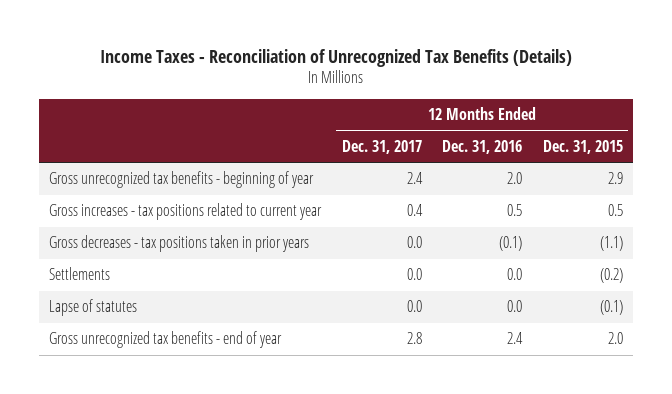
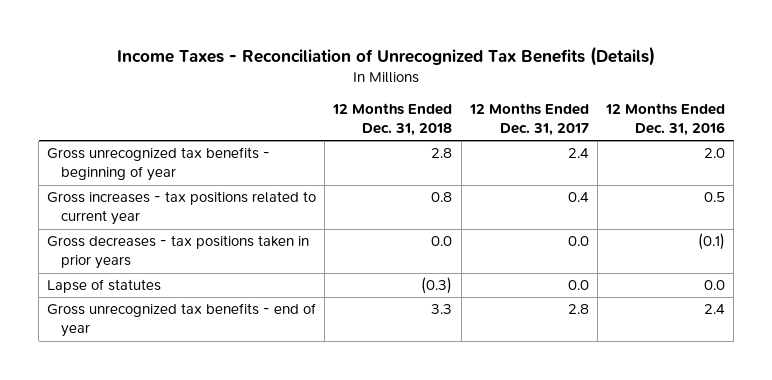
- | 12 Months Ended Dec. 31, 2017 | 12 Months Ended Dec. 31, 2016 | 12 Months Ended Dec. 31, 2015
+ | 12 Months Ended Dec. 31, 2018 | 12 Months Ended Dec. 31, 2017 | 12 Months Ended Dec. 31, 2016
- Settlements | 0.0 | 0.0 | (0.2)

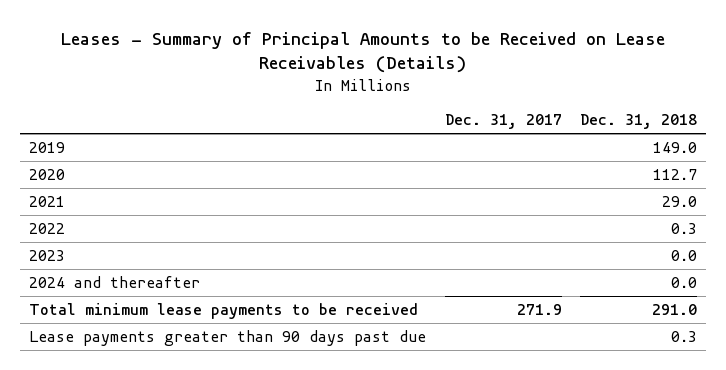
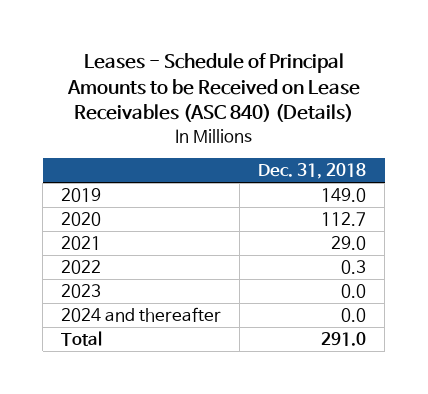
- Leases - Summary of Principal Amounts to be Received on Lease Receivables (Details)
+ Leases - Schedule of Principal Amounts to be Received on Lease Receivables (ASC 840) (Details)
- | Dec. 31, 2017 | Dec. 31, 2018
+ | Dec. 31, 2018
- Total minimum lease payments to be received | 271.9 | 291.0
- Lease payments greater than 90 days past due | | 0.3
+ Total | 291.0

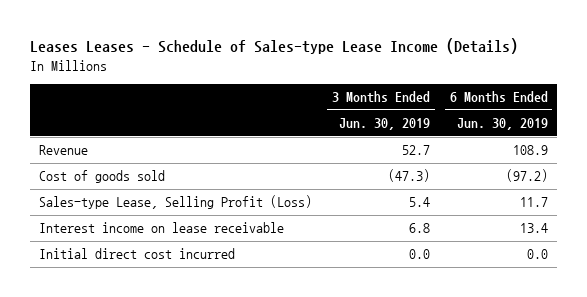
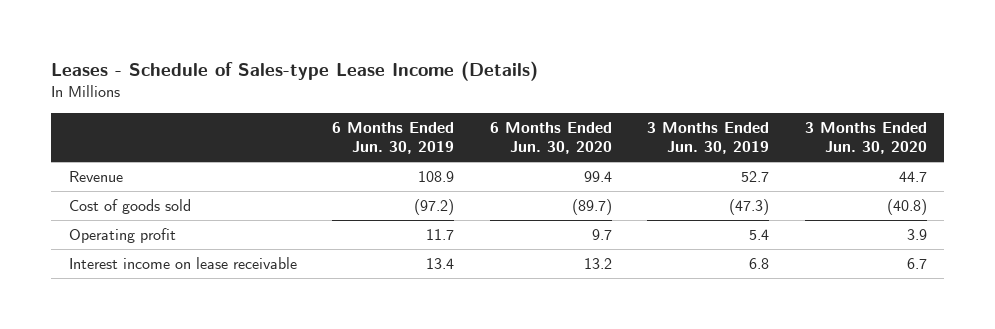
- Leases Leases - Schedule of Sales-type Lease Income (Details)
+ Leases - Schedule of Sales-type Lease Income (Details)
- | 3 Months Ended Jun. 30, 2019 | 6 Months Ended Jun. 30, 2019
+ | 6 Months Ended Jun. 30, 2019 | 6 Months Ended Jun. 30, 2020 | 3 Months Ended Jun. 30, 2019 | 3 Months Ended Jun. 30, 2020
- Sales-type Lease, Selling Profit (Loss) | 5.4 | 11.7
+ Operating profit | 11.7 | 9.7 | 5.4 | 3.9
- Initial direct cost incurred | 0.0 | 0.0

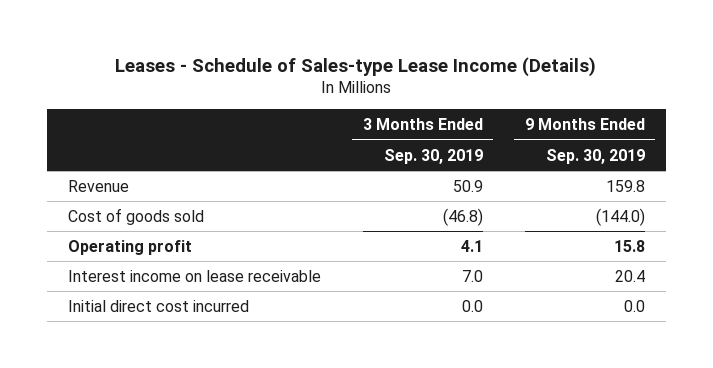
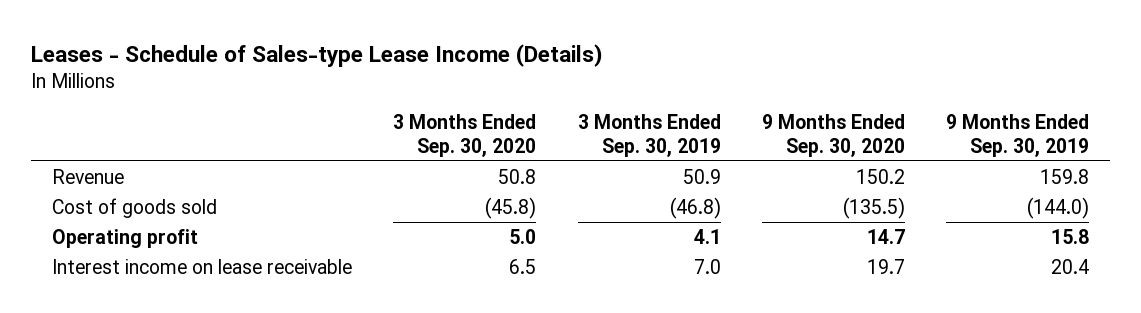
- | 3 Months Ended Sep. 30, 2019 | 9 Months Ended Sep. 30, 2019
+ | 3 Months Ended Sep. 30, 2020 | 3 Months Ended Sep. 30, 2019 | 9 Months Ended Sep. 30, 2020 | 9 Months Ended Sep. 30, 2019
- Initial direct cost incurred | 0.0 | 0.0

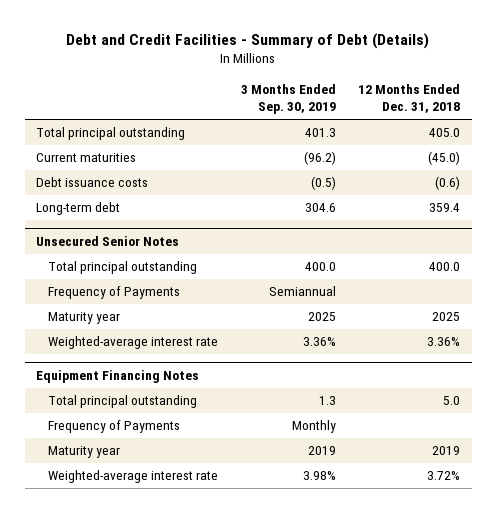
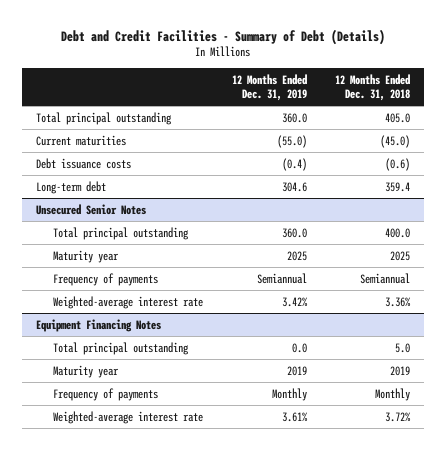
- | 3 Months Ended Sep. 30, 2019 | 12 Months Ended Dec. 31, 2018
+ | 12 Months Ended Dec. 31, 2019 | 12 Months Ended Dec. 31, 2018
@ Unsecured Senior Notes
- Frequency of Payments | Semiannual |
+ Frequency of payments | Semiannual | Semiannual
@ Equipment Financing Notes
- Frequency of Payments | Monthly |
+ Frequency of payments | Monthly | Monthly

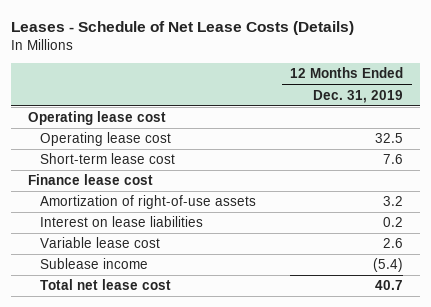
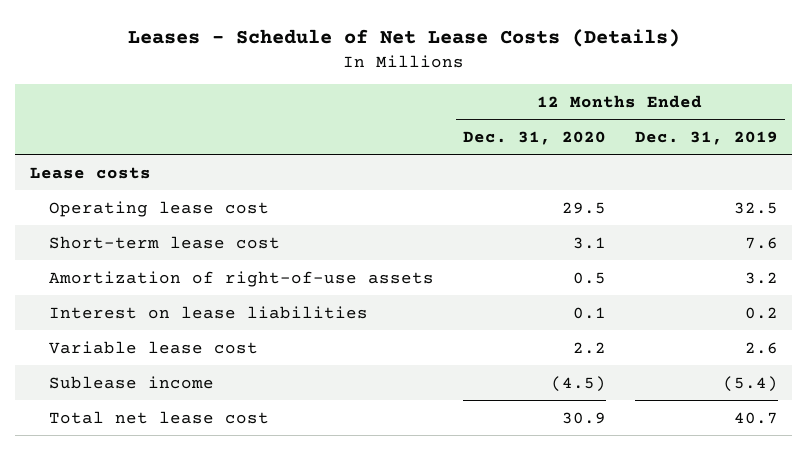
- | 12 Months Ended Dec. 31, 2019
+ | 12 Months Ended Dec. 31, 2020 | 12 Months Ended Dec. 31, 2019
- Operating lease cost
+ Lease costs
- Finance lease cost

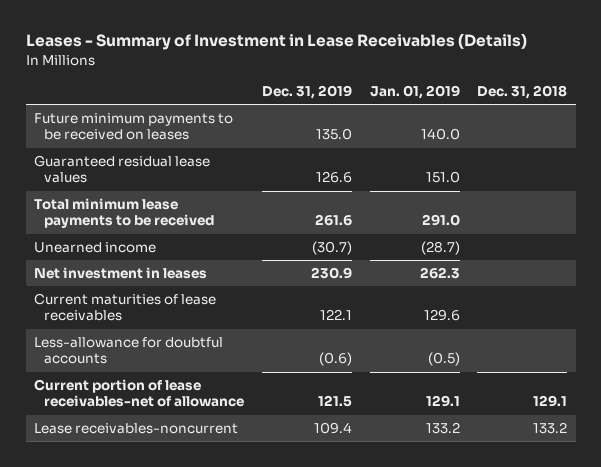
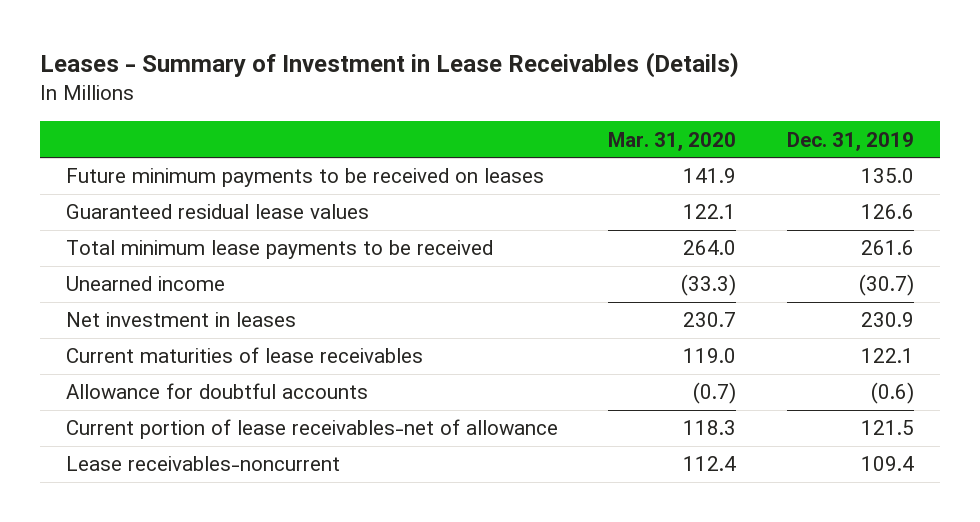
- | Dec. 31, 2019 | Jan. 01, 2019 | Dec. 31, 2018
+ | Mar. 31, 2020 | Dec. 31, 2019
- Less-allowance for doubtful accounts | (0.6) | (0.5) |
+ Allowance for doubtful accounts | (0.7) | (0.6)

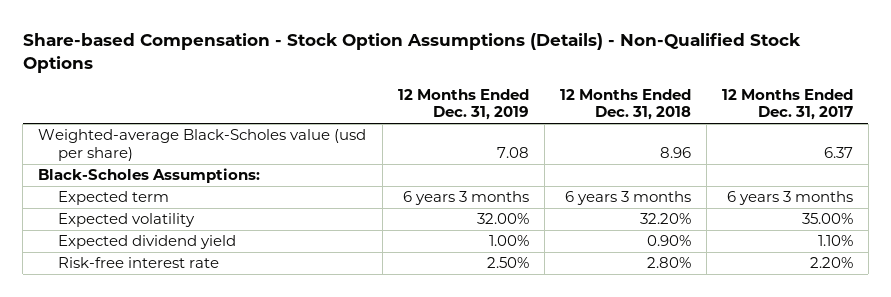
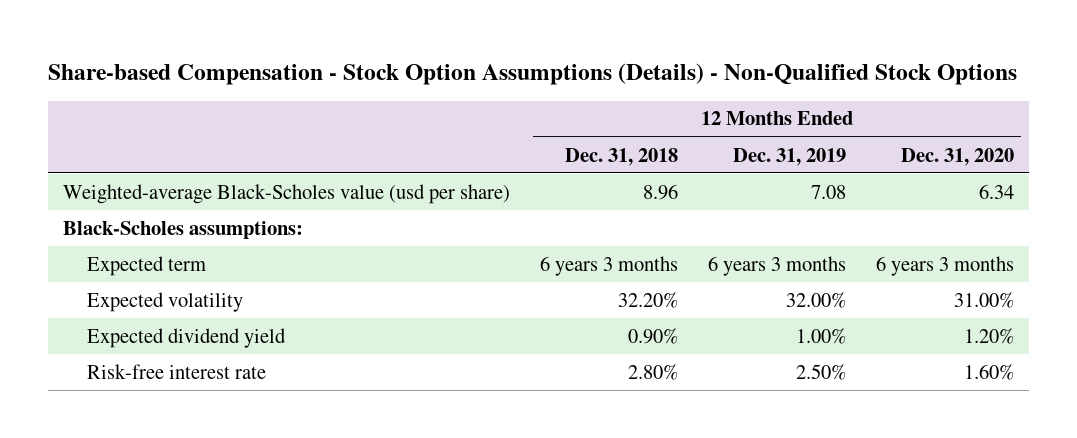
- | 12 Months Ended Dec. 31, 2019 | 12 Months Ended Dec. 31, 2018 | 12 Months Ended Dec. 31, 2017
+ | 12 Months Ended Dec. 31, 2018 | 12 Months Ended Dec. 31, 2019 | 12 Months Ended Dec. 31, 2020
- Black-Scholes Assumptions:
+ Black-Scholes assumptions:

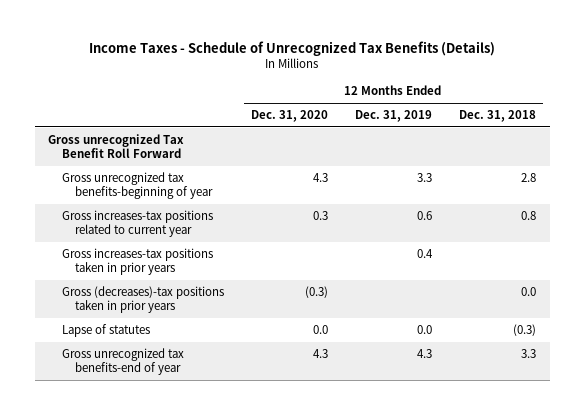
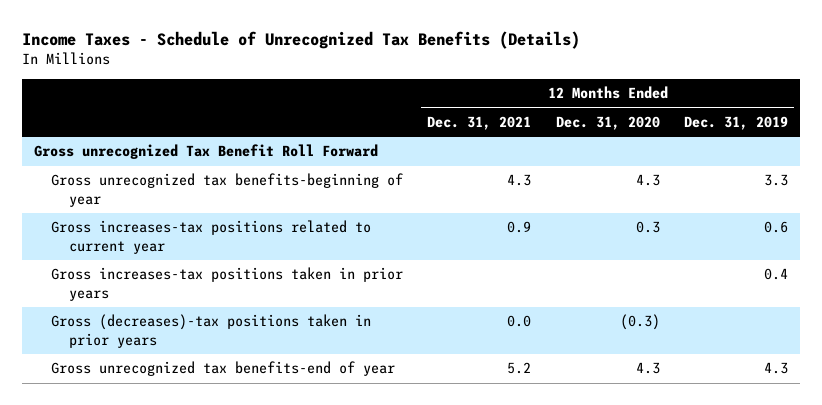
- | 12 Months Ended Dec. 31, 2020 | 12 Months Ended Dec. 31, 2019 | 12 Months Ended Dec. 31, 2018
+ | 12 Months Ended Dec. 31, 2021 | 12 Months Ended Dec. 31, 2020 | 12 Months Ended Dec. 31, 2019
- Lapse of statutes | 0.0 | 0.0 | (0.3)

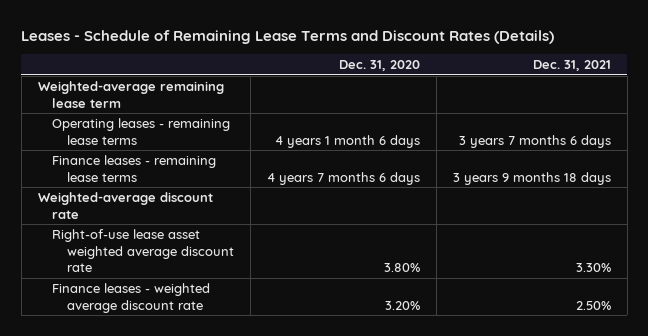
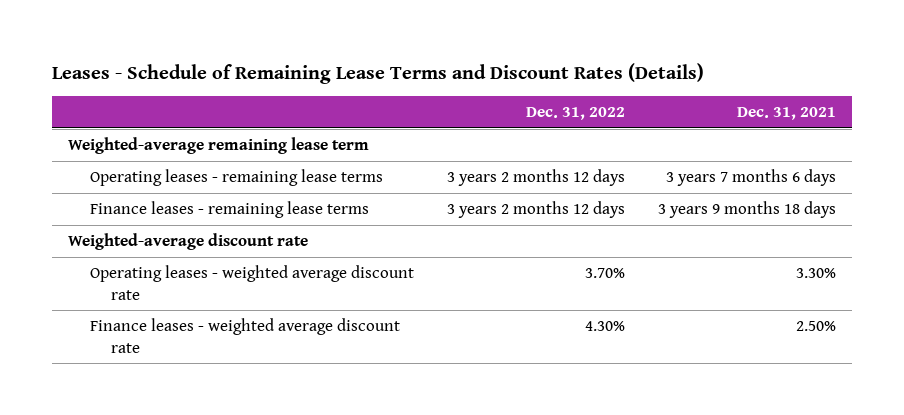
- | Dec. 31, 2020 | Dec. 31, 2021
+ | Dec. 31, 2022 | Dec. 31, 2021
- Right-of-use lease asset weighted average discount rate | 3.80% | 3.30%
+ Operating leases - weighted average discount rate | 3.70% | 3.30%

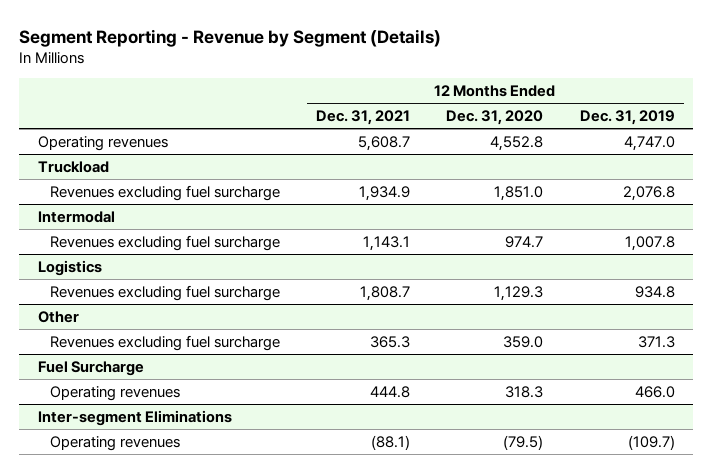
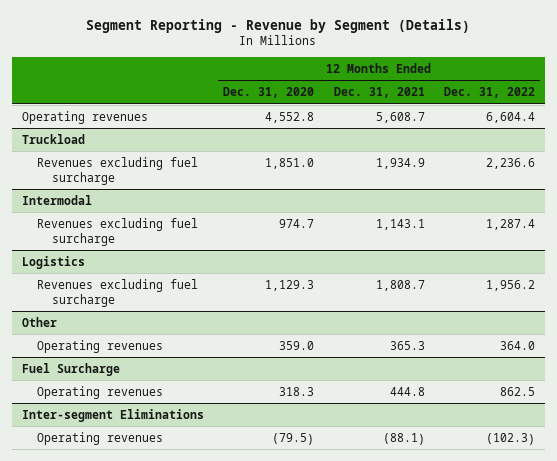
- | 12 Months Ended Dec. 31, 2021 | 12 Months Ended Dec. 31, 2020 | 12 Months Ended Dec. 31, 2019
+ | 12 Months Ended Dec. 31, 2020 | 12 Months Ended Dec. 31, 2021 | 12 Months Ended Dec. 31, 2022
@ Other
- Revenues excluding fuel surcharge | 365.3 | 359.0 | 371.3
+ Operating revenues | 359.0 | 365.3 | 364.0

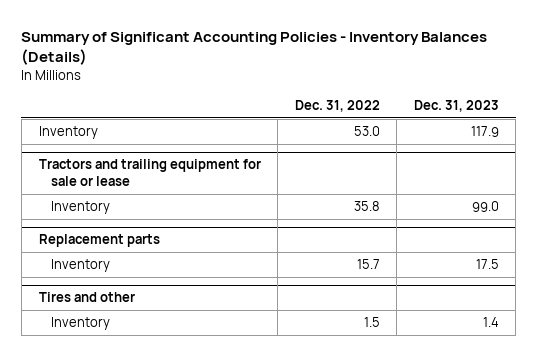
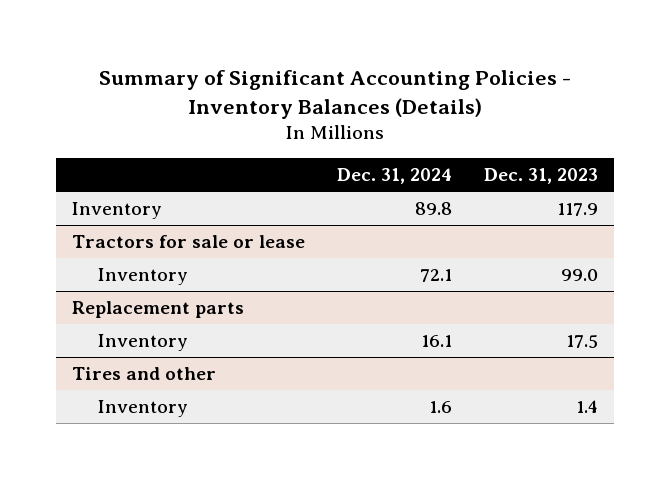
- | Dec. 31, 2022 | Dec. 31, 2023
+ | Dec. 31, 2024 | Dec. 31, 2023
- Tractors and trailing equipment for sale or lease
+ Tractors for sale or lease

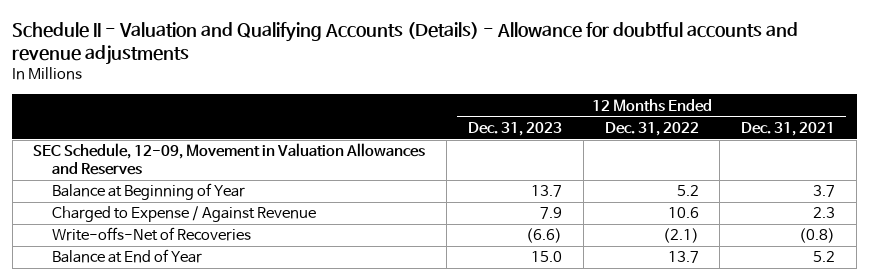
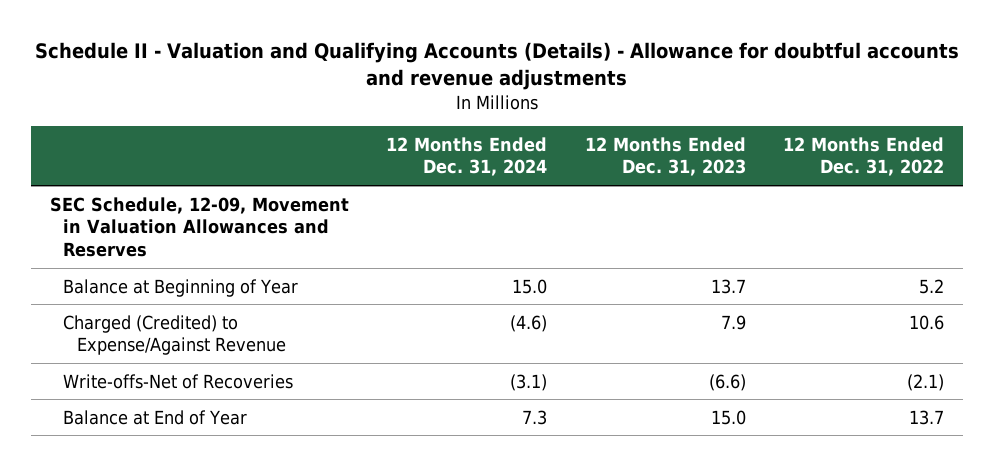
- | 12 Months Ended Dec. 31, 2023 | 12 Months Ended Dec. 31, 2022 | 12 Months Ended Dec. 31, 2021
+ | 12 Months Ended Dec. 31, 2024 | 12 Months Ended Dec. 31, 2023 | 12 Months Ended Dec. 31, 2022
- Charged to Expense / Against Revenue | 7.9 | 10.6 | 2.3
+ Charged (Credited) to Expense/Against Revenue | (4.6) | 7.9 | 10.6

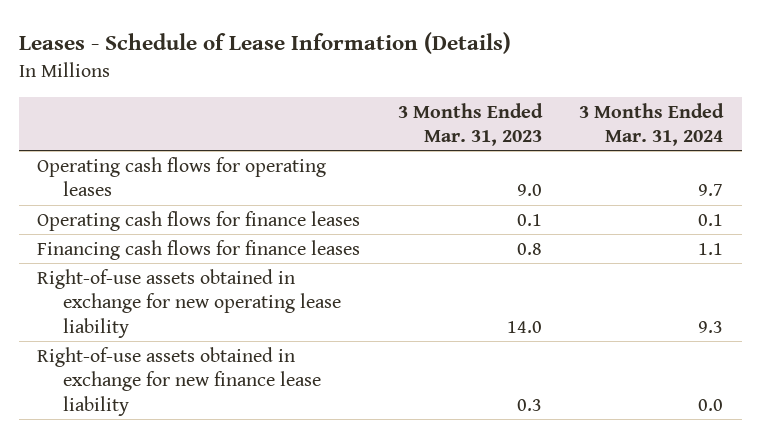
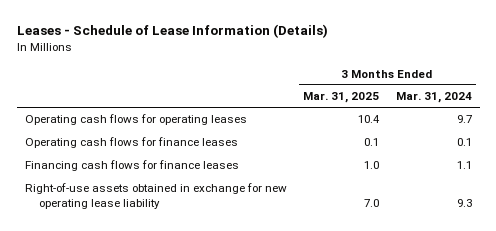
- | 3 Months Ended Mar. 31, 2023 | 3 Months Ended Mar. 31, 2024
+ | 3 Months Ended Mar. 31, 2025 | 3 Months Ended Mar. 31, 2024
- Right-of-use assets obtained in exchange for new finance lease liability | 0.3 | 0.0

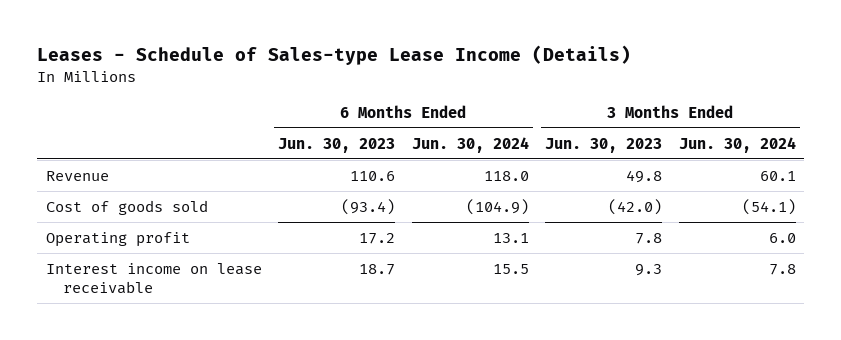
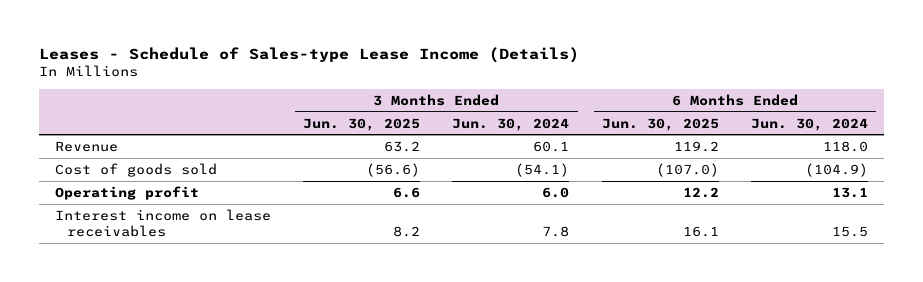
- | 6 Months Ended Jun. 30, 2023 | 6 Months Ended Jun. 30, 2024 | 3 Months Ended Jun. 30, 2023 | 3 Months Ended Jun. 30, 2024
+ | 3 Months Ended Jun. 30, 2025 | 3 Months Ended Jun. 30, 2024 | 6 Months Ended Jun. 30, 2025 | 6 Months Ended Jun. 30, 2024
- Interest income on lease receivable | 18.7 | 15.5 | 9.3 | 7.8
+ Interest income on lease receivables | 8.2 | 7.8 | 16.1 | 15.5

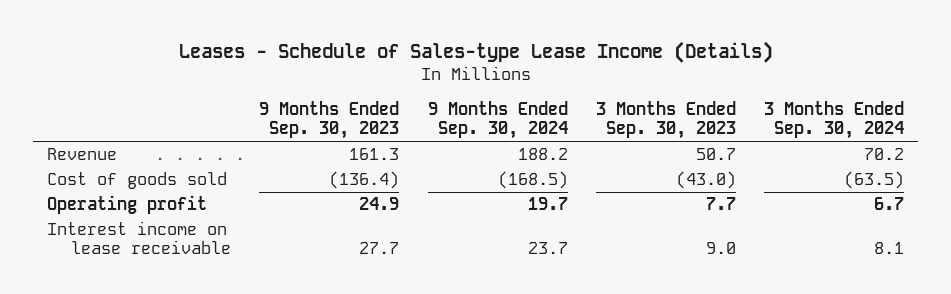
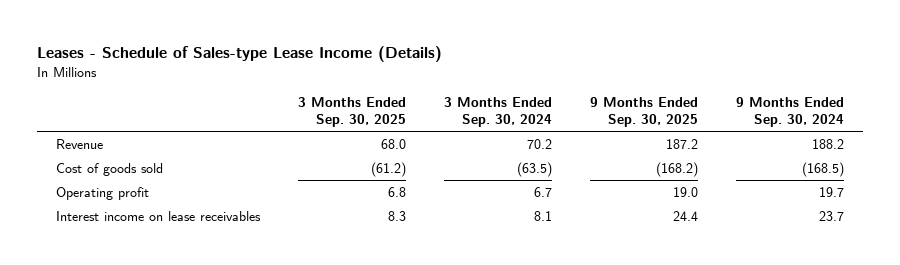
- | 9 Months Ended Sep. 30, 2023 | 9 Months Ended Sep. 30, 2024 | 3 Months Ended Sep. 30, 2023 | 3 Months Ended Sep. 30, 2024
+ | 3 Months Ended Sep. 30, 2025 | 3 Months Ended Sep. 30, 2024 | 9 Months Ended Sep. 30, 2025 | 9 Months Ended Sep. 30, 2024
- Interest income on lease receivable | 27.7 | 23.7 | 9.0 | 8.1
+ Interest income on lease receivables | 8.3 | 8.1 | 24.4 | 23.7

